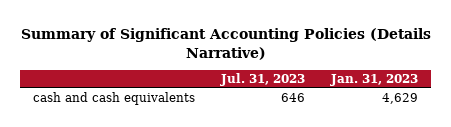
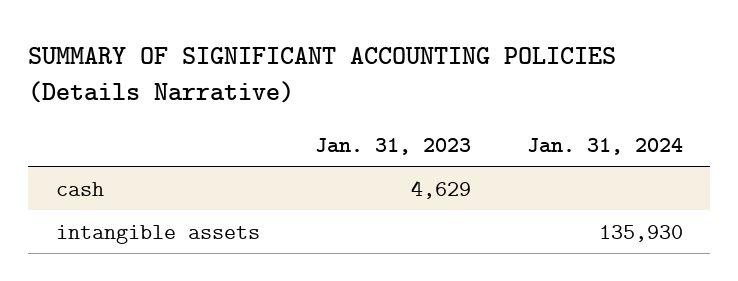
- Summary of Significant Accounting Policies (Details Narrative)
+ SUMMARY OF SIGNIFICANT ACCOUNTING POLICIES (Details Narrative)
- | Jul. 31, 2023 | Jan. 31, 2023
+ | Jan. 31, 2023 | Jan. 31, 2024
- cash and cash equivalents | 646 | 4,629
+ cash | 4,629 |
+ intangible assets | | 135,930

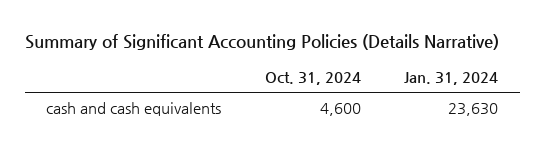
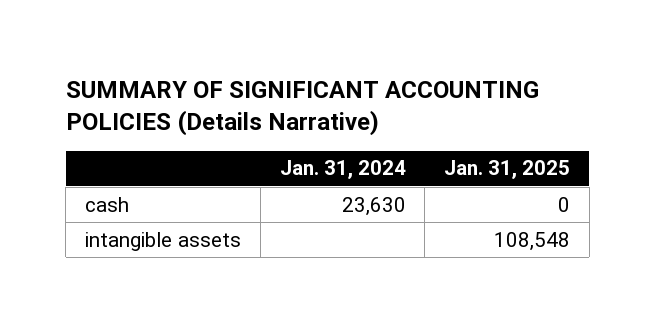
- Summary of Significant Accounting Policies (Details Narrative)
+ SUMMARY OF SIGNIFICANT ACCOUNTING POLICIES (Details Narrative)
- | Oct. 31, 2024 | Jan. 31, 2024
+ | Jan. 31, 2024 | Jan. 31, 2025
- cash and cash equivalents | 4,600 | 23,630
+ cash | 23,630 | 0
+ intangible assets | | 108,548

